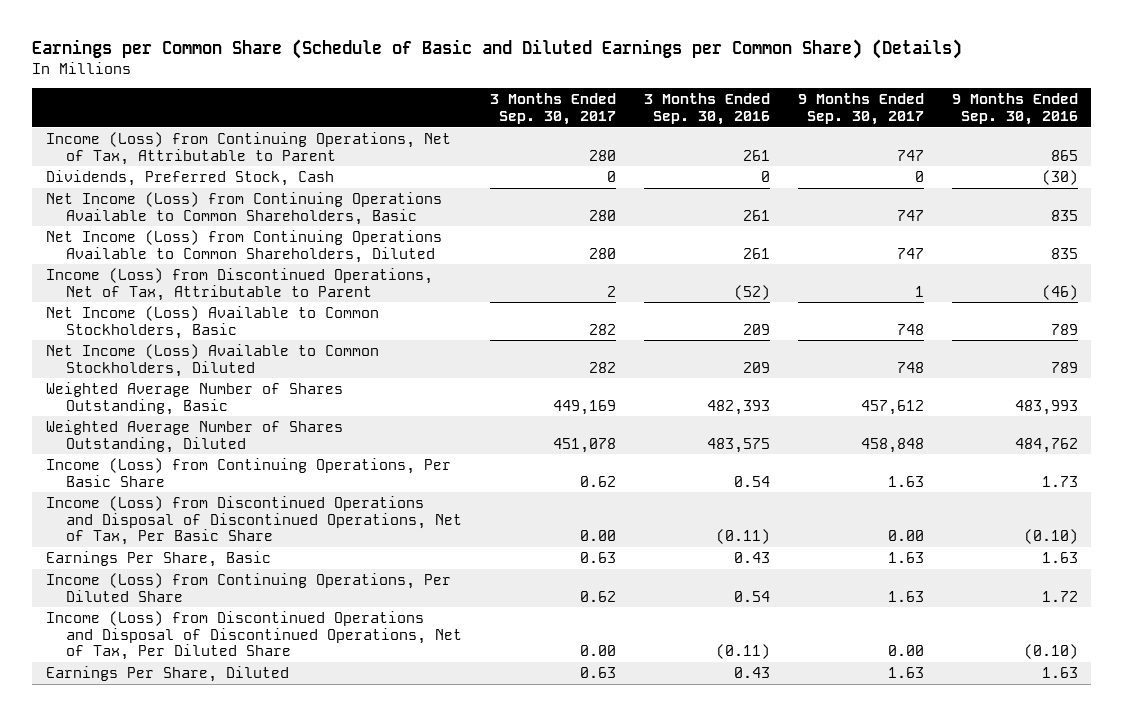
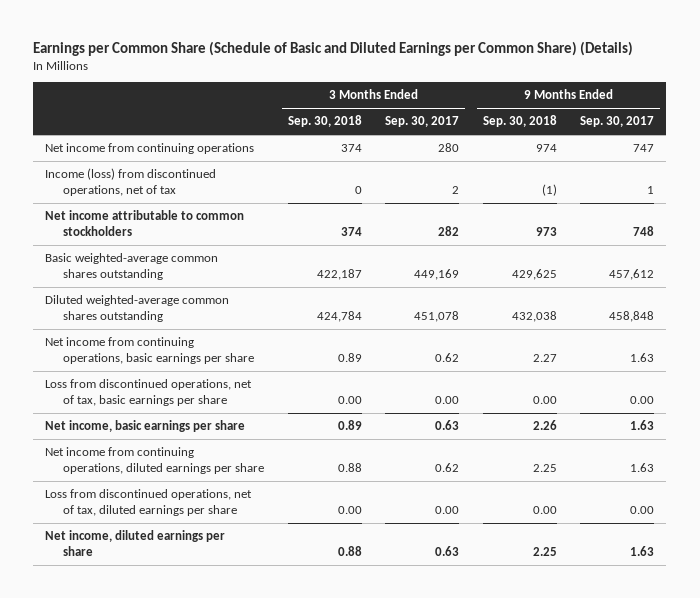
- | 3 Months Ended Sep. 30, 2017 | 3 Months Ended Sep. 30, 2016 | 9 Months Ended Sep. 30, 2017 | 9 Months Ended Sep. 30, 2016
+ | 3 Months Ended Sep. 30, 2018 | 3 Months Ended Sep. 30, 2017 | 9 Months Ended Sep. 30, 2018 | 9 Months Ended Sep. 30, 2017
- Income (Loss) from Continuing Operations, Net of Tax, Attributable to Parent | 280 | 261 | 747 | 865
- Dividends, Preferred Stock, Cash | 0 | 0 | 0 | (30)
- Net Income (Loss) from Continuing Operations Available to Common Shareholders, Basic | 280 | 261 | 747 | 835
- Net Income (Loss) from Continuing Operations Available to Common Shareholders, Diluted | 280 | 261 | 747 | 835
- Income (Loss) from Discontinued Operations, Net of Tax, Attributable to Parent | 2 | (52) | 1 | (46)
- Net Income (Loss) Available to Common Stockholders, Basic | 282 | 209 | 748 | 789
- Net Income (Loss) Available to Common Stockholders, Diluted | 282 | 209 | 748 | 789
- Weighted Average Number of Shares Outstanding, Basic | 449,169 | 482,393 | 457,612 | 483,993
- Weighted Average Number of Shares Outstanding, Diluted | 451,078 | 483,575 | 458,848 | 484,762
- Income (Loss) from Continuing Operations, Per Basic Share | 0.62 | 0.54 | 1.63 | 1.73
- Income (Loss) from Discontinued Operations and Disposal of Discontinued Operations, Net of Tax, Per Basic Share | 0.00 | (0.11) | 0.00 | (0.10)
- Earnings Per Share, Basic | 0.63 | 0.43 | 1.63 | 1.63
- Income (Loss) from Continuing Operations, Per Diluted Share | 0.62 | 0.54 | 1.63 | 1.72
- Income (Loss) from Discontinued Operations and Disposal of Discontinued Operations, Net of Tax, Per Diluted Share | 0.00 | (0.11) | 0.00 | (0.10)
- Earnings Per Share, Diluted | 0.63 | 0.43 | 1.63 | 1.63
+ Net income from continuing operations | 374 | 280 | 974 | 747
+ Income (loss) from discontinued operations, net of tax | 0 | 2 | (1) | 1
+ Net income attributable to common stockholders | 374 | 282 | 973 | 748
+ Basic weighted-average common shares outstanding | 422,187 | 449,169 | 429,625 | 457,612
+ Diluted weighted-average common shares outstanding | 424,784 | 451,078 | 432,038 | 458,848
+ Net income from continuing operations, basic earnings per share | 0.89 | 0.62 | 2.27 | 1.63
+ Loss from discontinued operations, net of tax, basic earnings per share | 0.00 | 0.00 | 0.00 | 0.00
+ Net income, basic earnings per share | 0.89 | 0.63 | 2.26 | 1.63
+ Net income from continuing operations, diluted earnings per share | 0.88 | 0.62 | 2.25 | 1.63
+ Loss from discontinued operations, net of tax, diluted earnings per share | 0.00 | 0.00 | 0.00 | 0.00
+ Net income, diluted earnings per share | 0.88 | 0.63 | 2.25 | 1.63

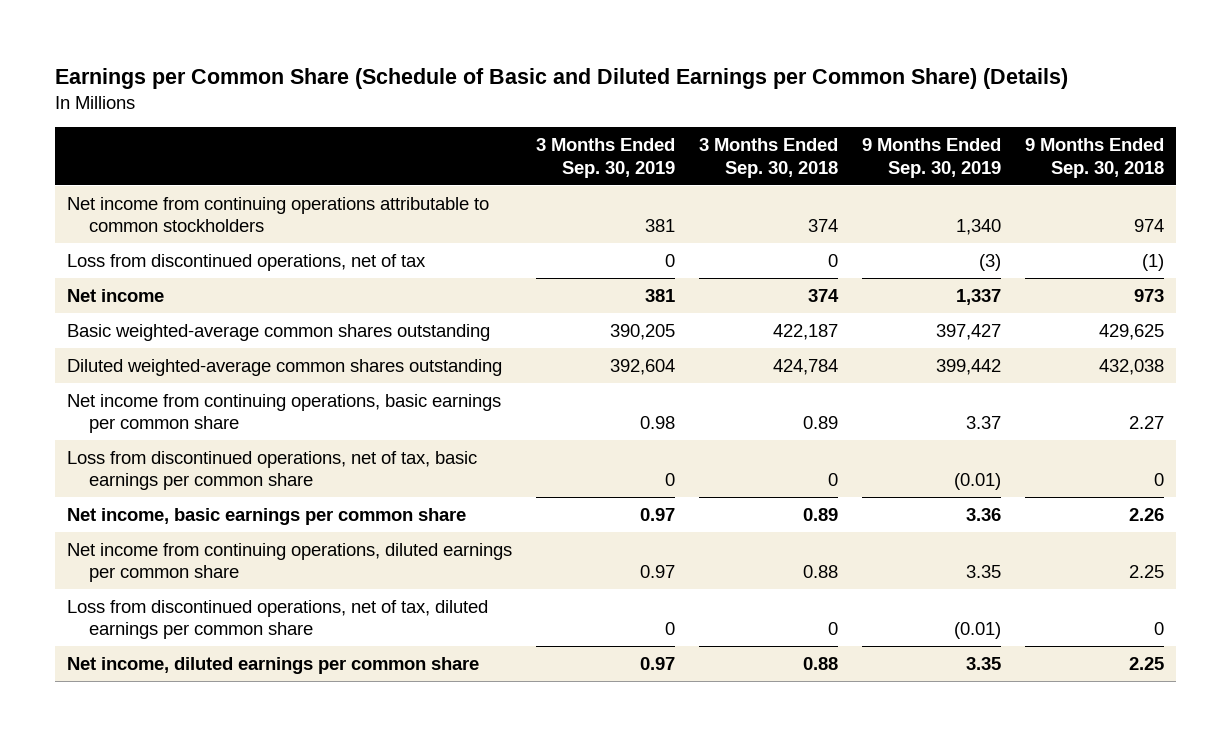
- | 3 Months Ended Sep. 30, 2018 | 3 Months Ended Sep. 30, 2017 | 9 Months Ended Sep. 30, 2018 | 9 Months Ended Sep. 30, 2017
+ | 3 Months Ended Sep. 30, 2019 | 3 Months Ended Sep. 30, 2018 | 9 Months Ended Sep. 30, 2019 | 9 Months Ended Sep. 30, 2018
- Net income from continuing operations | 374 | 280 | 974 | 747
- Income (loss) from discontinued operations, net of tax | 0 | 2 | (1) | 1
- Net income attributable to common stockholders | 374 | 282 | 973 | 748
+ Net income from continuing operations attributable to common stockholders | 381 | 374 | 1,340 | 974
+ Loss from discontinued operations, net of tax | 0 | 0 | (3) | (1)
+ Net income | 381 | 374 | 1,337 | 973
- Net income from continuing operations, basic earnings per share | 0.89 | 0.62 | 2.27 | 1.63
- Loss from discontinued operations, net of tax, basic earnings per share | 0.00 | 0.00 | 0.00 | 0.00
- Net income, basic earnings per share | 0.89 | 0.63 | 2.26 | 1.63
- Net income from continuing operations, diluted earnings per share | 0.88 | 0.62 | 2.25 | 1.63
- Loss from discontinued operations, net of tax, diluted earnings per share | 0.00 | 0.00 | 0.00 | 0.00
- Net income, diluted earnings per share | 0.88 | 0.63 | 2.25 | 1.63
+ Net income from continuing operations, basic earnings per common share | 0.98 | 0.89 | 3.37 | 2.27
+ Loss from discontinued operations, net of tax, basic earnings per common share | 0 | 0 | (0.01) | 0
+ Net income, basic earnings per common share | 0.97 | 0.89 | 3.36 | 2.26
+ Net income from continuing operations, diluted earnings per common share | 0.97 | 0.88 | 3.35 | 2.25
+ Loss from discontinued operations, net of tax, diluted earnings per common share | 0 | 0 | (0.01) | 0
+ Net income, diluted earnings per common share | 0.97 | 0.88 | 3.35 | 2.25

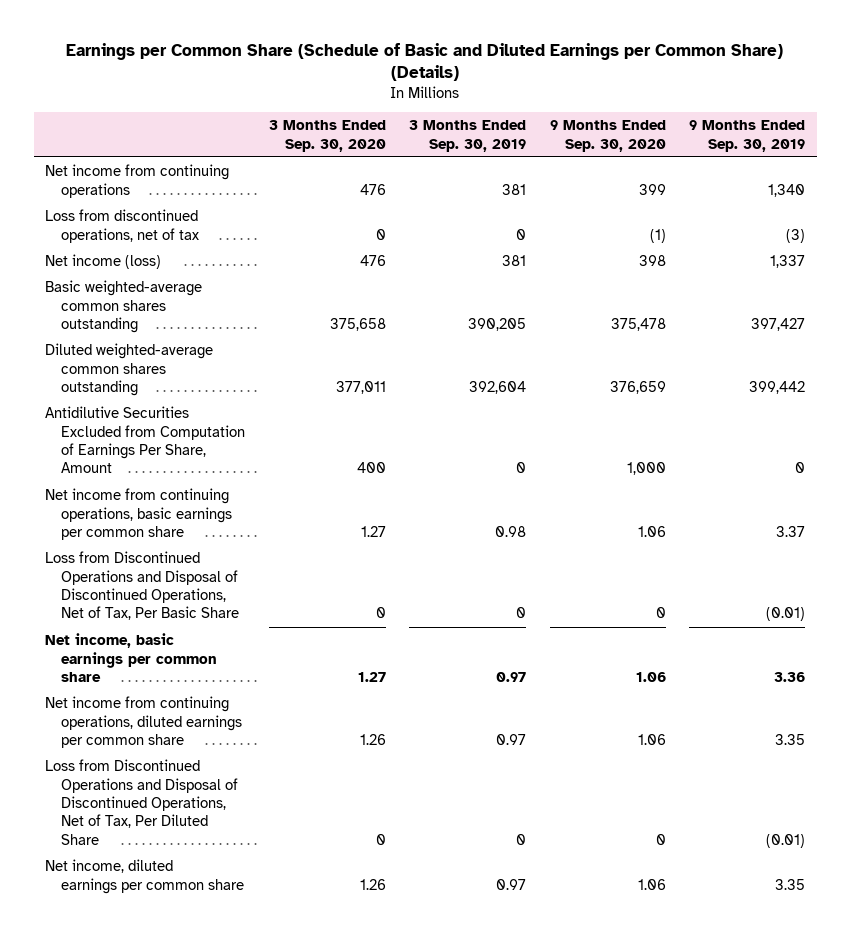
- | 3 Months Ended Sep. 30, 2019 | 3 Months Ended Sep. 30, 2018 | 9 Months Ended Sep. 30, 2019 | 9 Months Ended Sep. 30, 2018
+ | 3 Months Ended Sep. 30, 2020 | 3 Months Ended Sep. 30, 2019 | 9 Months Ended Sep. 30, 2020 | 9 Months Ended Sep. 30, 2019
- Net income from continuing operations attributable to common stockholders | 381 | 374 | 1,340 | 974
+ Net income from continuing operations | 476 | 381 | 399 | 1,340
- Net income | 381 | 374 | 1,337 | 973
+ Net income (loss) | 476 | 381 | 398 | 1,337
+ Antidilutive Securities Excluded from Computation of Earnings Per Share, Amount | 400 | 0 | 1,000 | 0
- Loss from discontinued operations, net of tax, basic earnings per common share | 0 | 0 | (0.01) | 0
+ Loss from Discontinued Operations and Disposal of Discontinued Operations, Net of Tax, Per Basic Share | 0 | 0 | 0 | (0.01)
- Loss from discontinued operations, net of tax, diluted earnings per common share | 0 | 0 | (0.01) | 0
+ Loss from Discontinued Operations and Disposal of Discontinued Operations, Net of Tax, Per Diluted Share | 0 | 0 | 0 | (0.01)

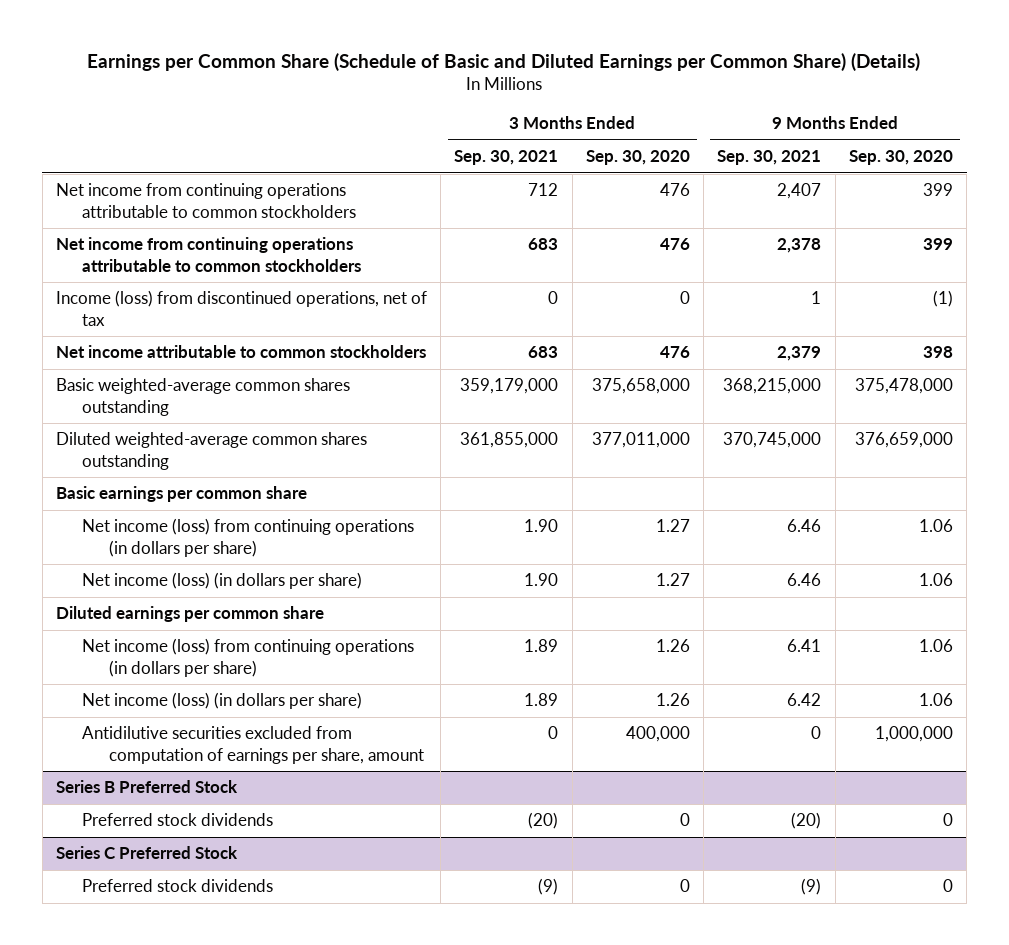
- | 3 Months Ended Sep. 30, 2020 | 3 Months Ended Sep. 30, 2019 | 9 Months Ended Sep. 30, 2020 | 9 Months Ended Sep. 30, 2019
+ | 3 Months Ended Sep. 30, 2021 | 3 Months Ended Sep. 30, 2020 | 9 Months Ended Sep. 30, 2021 | 9 Months Ended Sep. 30, 2020
- Net income from continuing operations | 476 | 381 | 399 | 1,340
- Loss from discontinued operations, net of tax | 0 | 0 | (1) | (3)
- Net income (loss) | 476 | 381 | 398 | 1,337
- Basic weighted-average common shares outstanding | 375,658 | 390,205 | 375,478 | 397,427
- Diluted weighted-average common shares outstanding | 377,011 | 392,604 | 376,659 | 399,442
- Antidilutive Securities Excluded from Computation of Earnings Per Share, Amount | 400 | 0 | 1,000 | 0
- Net income from continuing operations, basic earnings per common share | 1.27 | 0.98 | 1.06 | 3.37
- Loss from Discontinued Operations and Disposal of Discontinued Operations, Net of Tax, Per Basic Share | 0 | 0 | 0 | (0.01)
- Net income, basic earnings per common share | 1.27 | 0.97 | 1.06 | 3.36
- Net income from continuing operations, diluted earnings per common share | 1.26 | 0.97 | 1.06 | 3.35
- Loss from Discontinued Operations and Disposal of Discontinued Operations, Net of Tax, Per Diluted Share | 0 | 0 | 0 | (0.01)
- Net income, diluted earnings per common share | 1.26 | 0.97 | 1.06 | 3.35
+ Net income from continuing operations attributable to common stockholders | 712 | 476 | 2,407 | 399
+ Net income from continuing operations attributable to common stockholders | 683 | 476 | 2,378 | 399
+ Income (loss) from discontinued operations, net of tax | 0 | 0 | 1 | (1)
+ Net income attributable to common stockholders | 683 | 476 | 2,379 | 398
+ Basic weighted-average common shares outstanding | 359,179,000 | 375,658,000 | 368,215,000 | 375,478,000
+ Diluted weighted-average common shares outstanding | 361,855,000 | 377,011,000 | 370,745,000 | 376,659,000
+ Basic earnings per common share
+ Net income (loss) from continuing operations (in dollars per share) | 1.90 | 1.27 | 6.46 | 1.06
+ Net income (loss) (in dollars per share) | 1.90 | 1.27 | 6.46 | 1.06
+ Diluted earnings per common share
+ Net income (loss) from continuing operations (in dollars per share) | 1.89 | 1.26 | 6.41 | 1.06
+ Net income (loss) (in dollars per share) | 1.89 | 1.26 | 6.42 | 1.06
+ Antidilutive securities excluded from computation of earnings per share, amount | 0 | 400,000 | 0 | 1,000,000
+ Series B Preferred Stock
+ Preferred stock dividends | (20) | 0 | (20) | 0
+ Series C Preferred Stock
+ Preferred stock dividends | (9) | 0 | (9) | 0

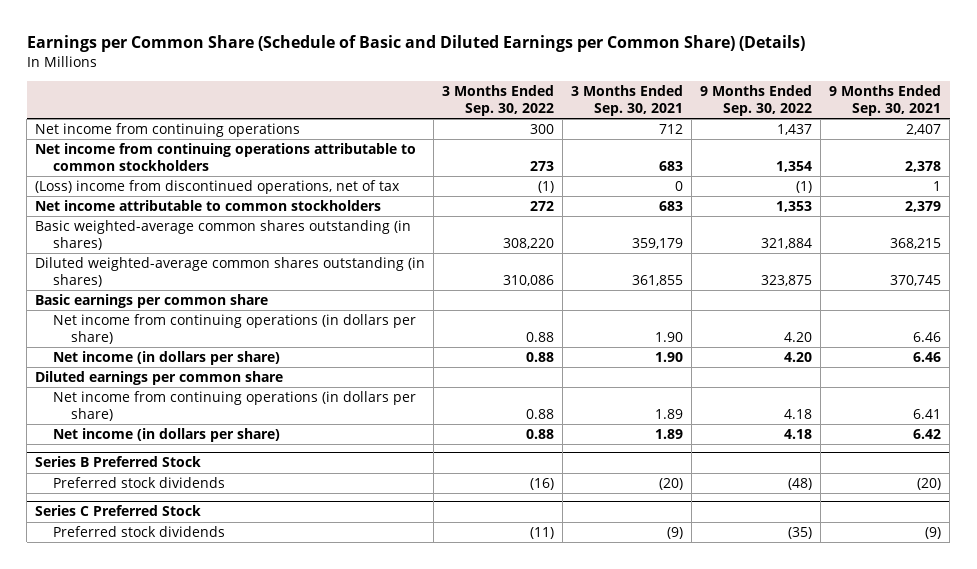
- | 3 Months Ended Sep. 30, 2021 | 3 Months Ended Sep. 30, 2020 | 9 Months Ended Sep. 30, 2021 | 9 Months Ended Sep. 30, 2020
+ | 3 Months Ended Sep. 30, 2022 | 3 Months Ended Sep. 30, 2021 | 9 Months Ended Sep. 30, 2022 | 9 Months Ended Sep. 30, 2021
- Net income from continuing operations attributable to common stockholders | 712 | 476 | 2,407 | 399
+ Net income from continuing operations | 300 | 712 | 1,437 | 2,407
- Income (loss) from discontinued operations, net of tax | 0 | 0 | 1 | (1)
+ (Loss) income from discontinued operations, net of tax | (1) | 0 | (1) | 1
- Basic weighted-average common shares outstanding | 359,179,000 | 375,658,000 | 368,215,000 | 375,478,000
- Diluted weighted-average common shares outstanding | 361,855,000 | 377,011,000 | 370,745,000 | 376,659,000
+ Basic weighted-average common shares outstanding (in shares) | 308,220 | 359,179 | 321,884 | 368,215
+ Diluted weighted-average common shares outstanding (in shares) | 310,086 | 361,855 | 323,875 | 370,745
- Net income (loss) from continuing operations (in dollars per share) | 1.90 | 1.27 | 6.46 | 1.06
- Net income (loss) (in dollars per share) | 1.90 | 1.27 | 6.46 | 1.06
+ Net income from continuing operations (in dollars per share) | 0.88 | 1.90 | 4.20 | 6.46
+ Net income (in dollars per share) | 0.88 | 1.90 | 4.20 | 6.46
- Net income (loss) from continuing operations (in dollars per share) | 1.89 | 1.26 | 6.41 | 1.06
- Net income (loss) (in dollars per share) | 1.89 | 1.26 | 6.42 | 1.06
- Antidilutive securities excluded from computation of earnings per share, amount | 0 | 400,000 | 0 | 1,000,000
+ Net income from continuing operations (in dollars per share) | 0.88 | 1.89 | 4.18 | 6.41
+ Net income (in dollars per share) | 0.88 | 1.89 | 4.18 | 6.42

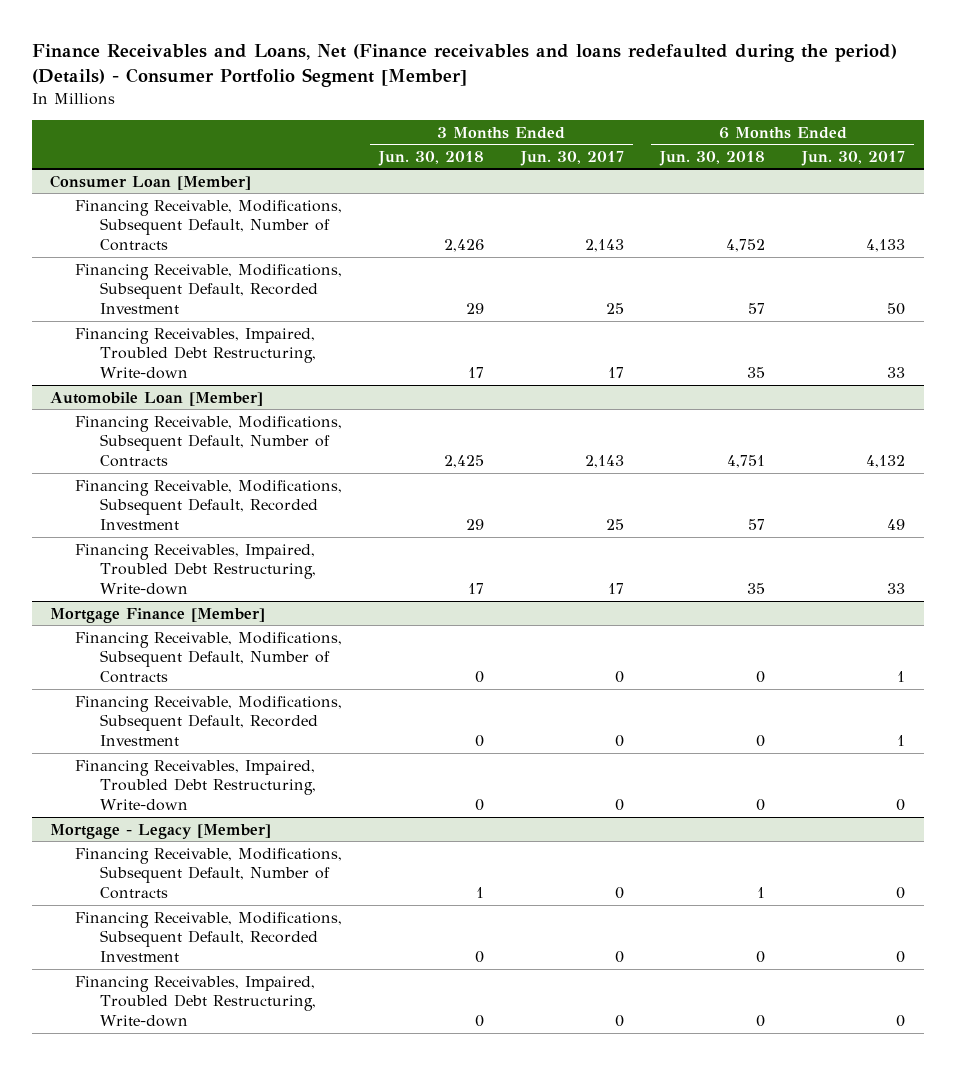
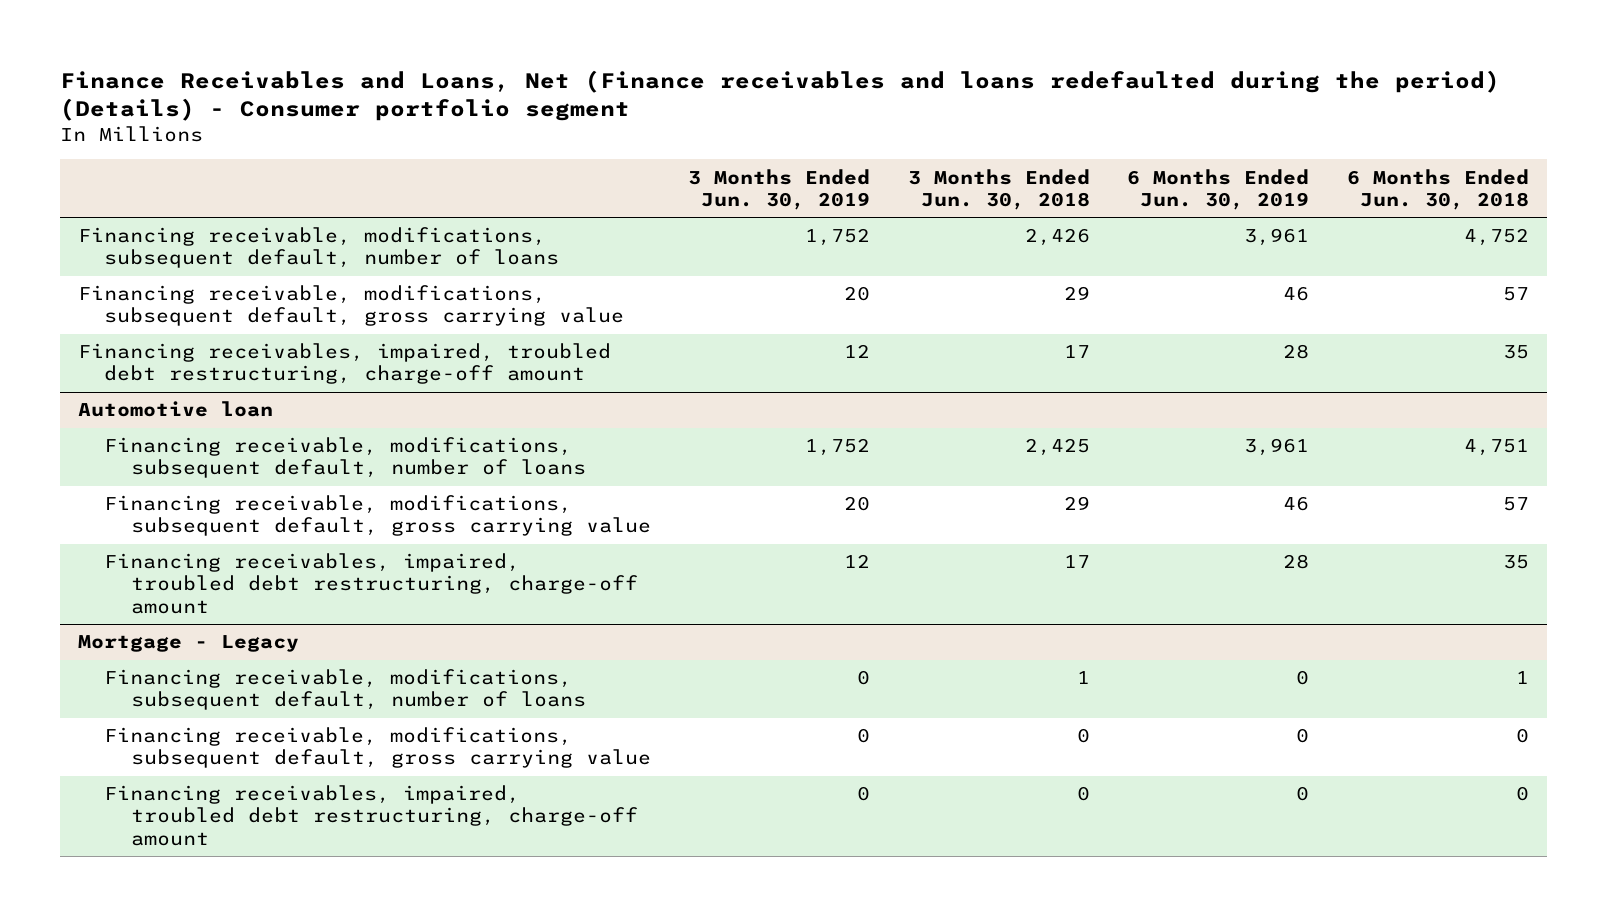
- Finance Receivables and Loans, Net (Finance receivables and loans redefaulted during the period) (Details) - Consumer Portfolio Segment [Member]
+ Finance Receivables and Loans, Net (Finance receivables and loans redefaulted during the period) (Details) - Consumer portfolio segment
- | 3 Months Ended Jun. 30, 2018 | 3 Months Ended Jun. 30, 2017 | 6 Months Ended Jun. 30, 2018 | 6 Months Ended Jun. 30, 2017
+ | 3 Months Ended Jun. 30, 2019 | 3 Months Ended Jun. 30, 2018 | 6 Months Ended Jun. 30, 2019 | 6 Months Ended Jun. 30, 2018
- Consumer Loan [Member]
- Financing Receivable, Modifications, Subsequent Default, Number of Contracts | 2,426 | 2,143 | 4,752 | 4,133
- Financing Receivable, Modifications, Subsequent Default, Recorded Investment | 29 | 25 | 57 | 50
- Financing Receivables, Impaired, Troubled Debt Restructuring, Write-down | 17 | 17 | 35 | 33
- Automobile Loan [Member]
- Financing Receivable, Modifications, Subsequent Default, Number of Contracts | 2,425 | 2,143 | 4,751 | 4,132
- Financing Receivable, Modifications, Subsequent Default, Recorded Investment | 29 | 25 | 57 | 49
- Financing Receivables, Impaired, Troubled Debt Restructuring, Write-down | 17 | 17 | 35 | 33
- Mortgage Finance [Member]
- Financing Receivable, Modifications, Subsequent Default, Number of Contracts | 0 | 0 | 0 | 1
- Financing Receivable, Modifications, Subsequent Default, Recorded Investment | 0 | 0 | 0 | 1
- Financing Receivables, Impaired, Troubled Debt Restructuring, Write-down | 0 | 0 | 0 | 0
- Mortgage - Legacy [Member]
- Financing Receivable, Modifications, Subsequent Default, Number of Contracts | 1 | 0 | 1 | 0
- Financing Receivable, Modifications, Subsequent Default, Recorded Investment | 0 | 0 | 0 | 0
- Financing Receivables, Impaired, Troubled Debt Restructuring, Write-down | 0 | 0 | 0 | 0
+ Financing receivable, modifications, subsequent default, number of loans | 1,752 | 2,426 | 3,961 | 4,752
+ Financing receivable, modifications, subsequent default, gross carrying value | 20 | 29 | 46 | 57
+ Financing receivables, impaired, troubled debt restructuring, charge-off amount | 12 | 17 | 28 | 35
+ Automotive loan
+ Financing receivable, modifications, subsequent default, number of loans | 1,752 | 2,425 | 3,961 | 4,751
+ Financing receivable, modifications, subsequent default, gross carrying value | 20 | 29 | 46 | 57
+ Financing receivables, impaired, troubled debt restructuring, charge-off amount | 12 | 17 | 28 | 35
+ Mortgage - Legacy
+ Financing receivable, modifications, subsequent default, number of loans | 0 | 1 | 0 | 1
+ Financing receivable, modifications, subsequent default, gross carrying value | 0 | 0 | 0 | 0
+ Financing receivables, impaired, troubled debt restructuring, charge-off amount | 0 | 0 | 0 | 0

